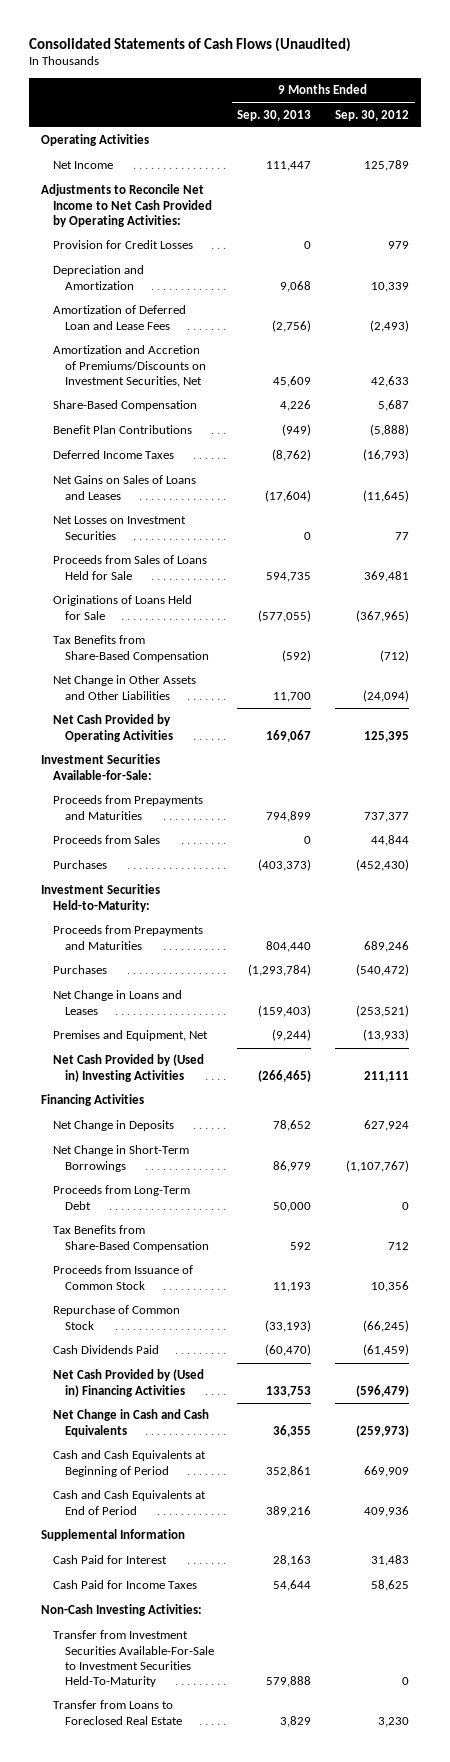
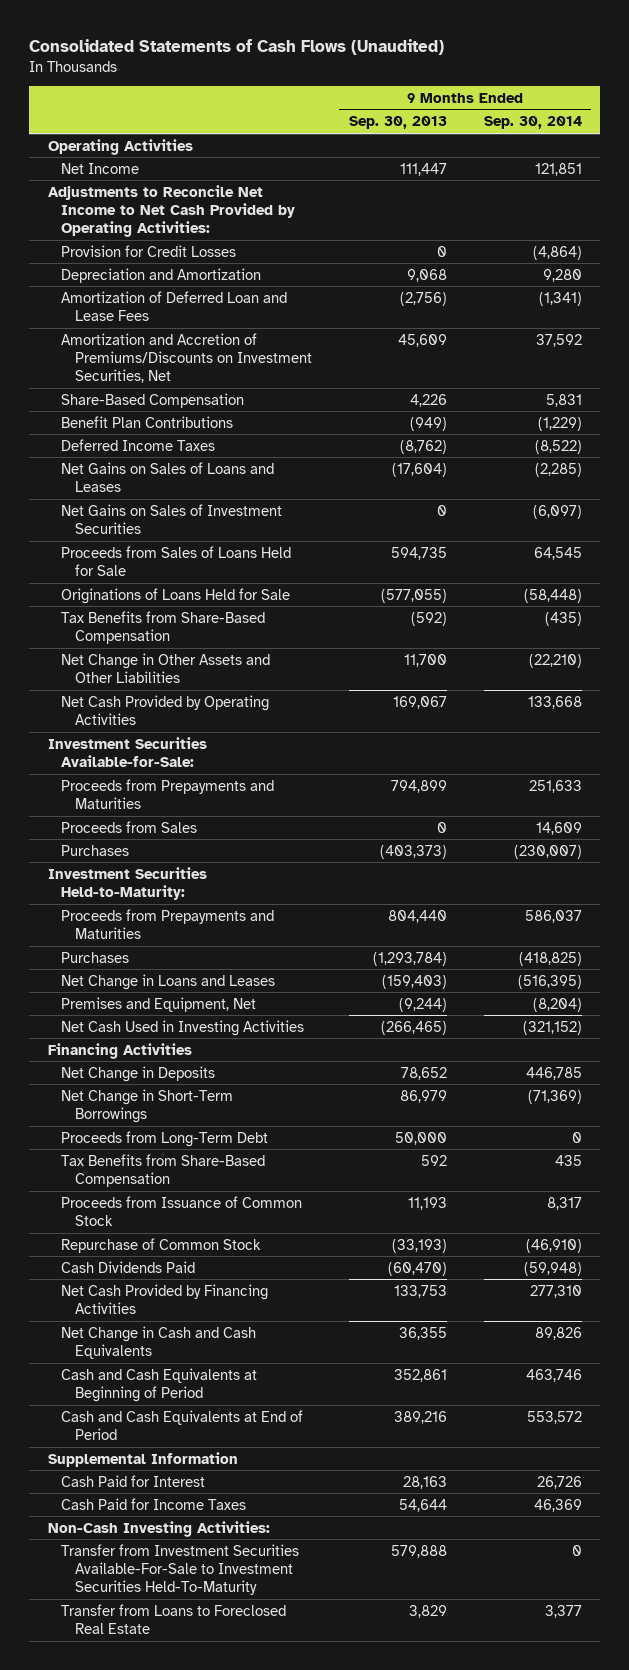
- | 9 Months Ended Sep. 30, 2013 | 9 Months Ended Sep. 30, 2012
+ | 9 Months Ended Sep. 30, 2013 | 9 Months Ended Sep. 30, 2014
- Net Losses on Investment Securities | 0 | 77
+ Net Gains on Sales of Investment Securities | 0 | (6,097)
- Net Cash Provided by (Used in) Investing Activities | (266,465) | 211,111
+ Net Cash Used in Investing Activities | (266,465) | (321,152)
- Net Cash Provided by (Used in) Financing Activities | 133,753 | (596,479)
+ Net Cash Provided by Financing Activities | 133,753 | 277,310

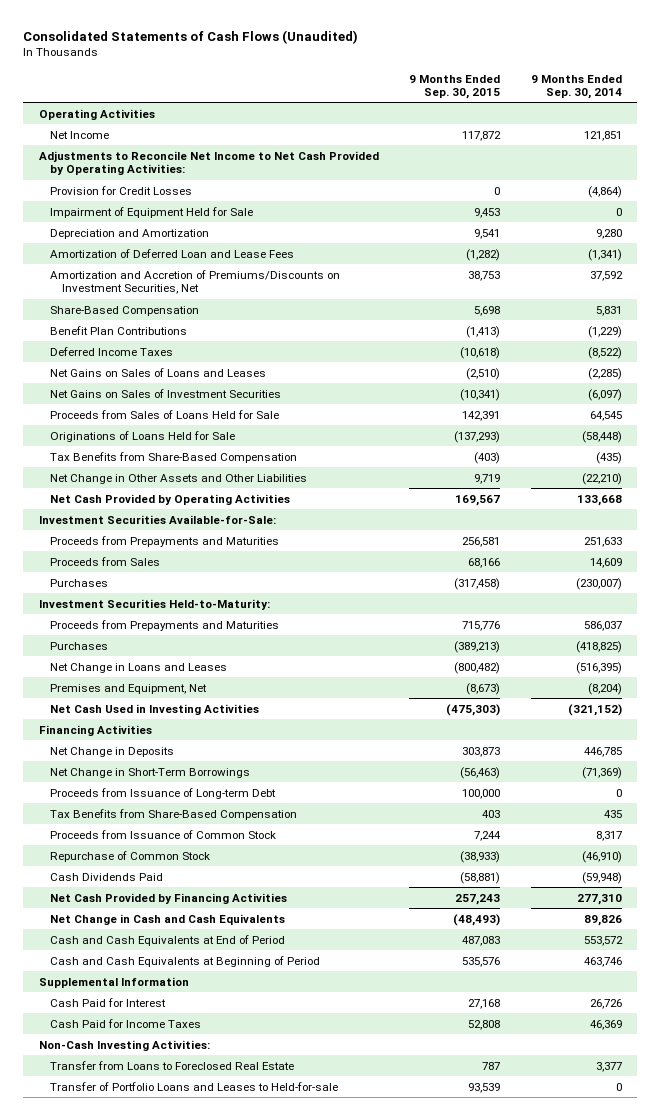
- | 9 Months Ended Sep. 30, 2013 | 9 Months Ended Sep. 30, 2014
+ | 9 Months Ended Sep. 30, 2015 | 9 Months Ended Sep. 30, 2014
+ Impairment of Equipment Held for Sale | 9,453 | 0
- Proceeds from Long-Term Debt | 50,000 | 0
+ Proceeds from Issuance of Long-term Debt | 100,000 | 0
moved down: Cash and Cash Equivalents at Beginning of Period | 535,576 | 463,746
- Transfer from Investment Securities Available-For-Sale to Investment Securities Held-To-Maturity | 579,888 | 0
+ Transfer of Portfolio Loans and Leases to Held-for-sale | 93,539 | 0

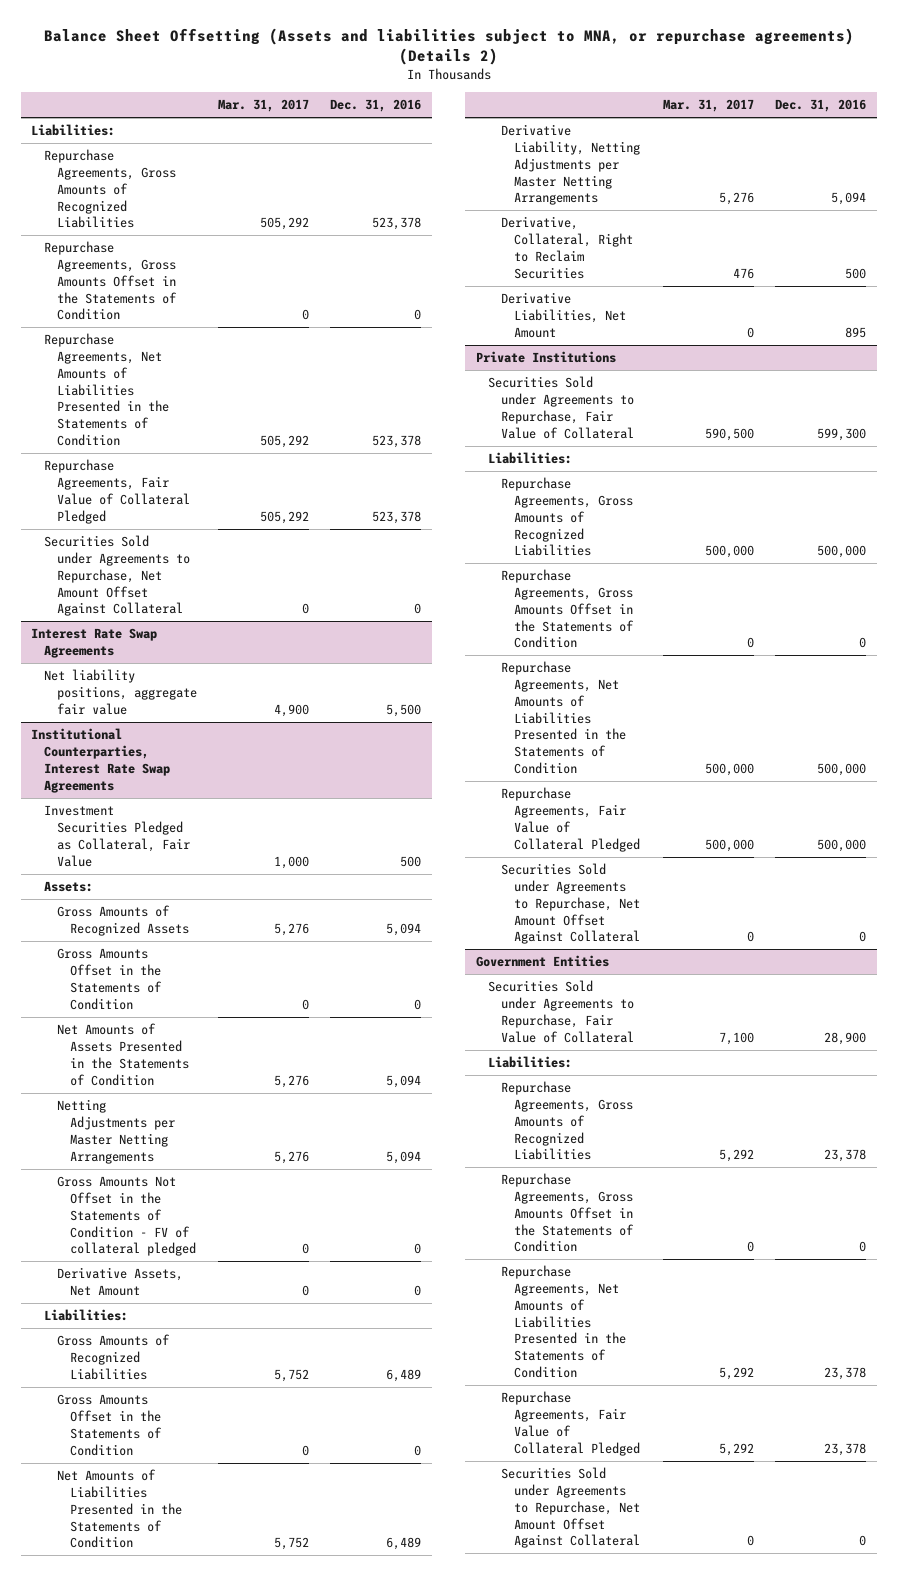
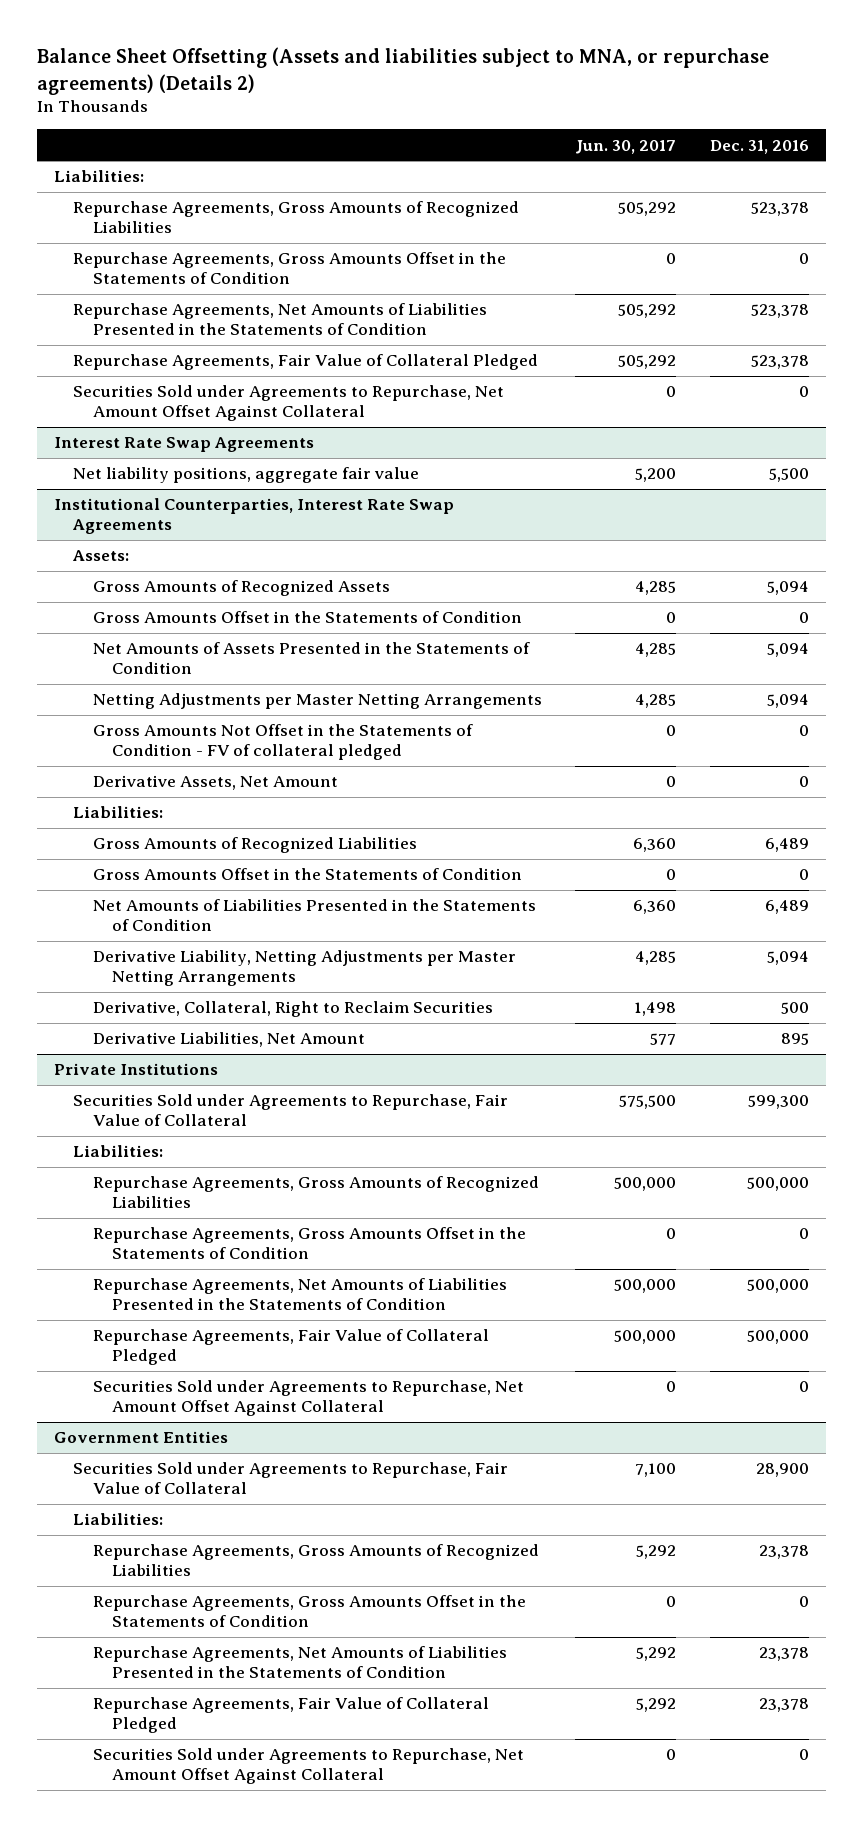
- | Mar. 31, 2017 | Dec. 31, 2016
+ | Jun. 30, 2017 | Dec. 31, 2016
@ Institutional Counterparties, Interest Rate Swap Agreements
- Investment Securities Pledged as Collateral, Fair Value | 1,000 | 500

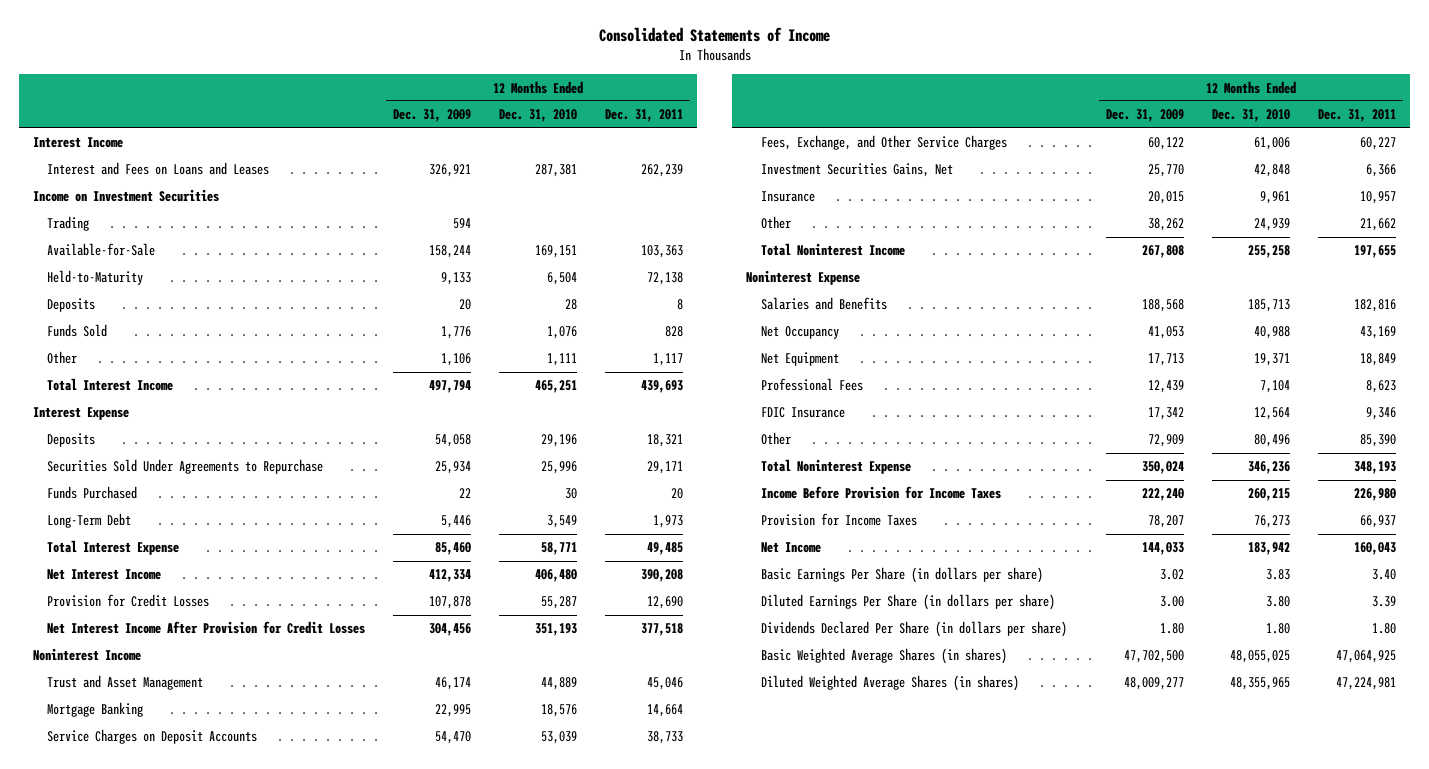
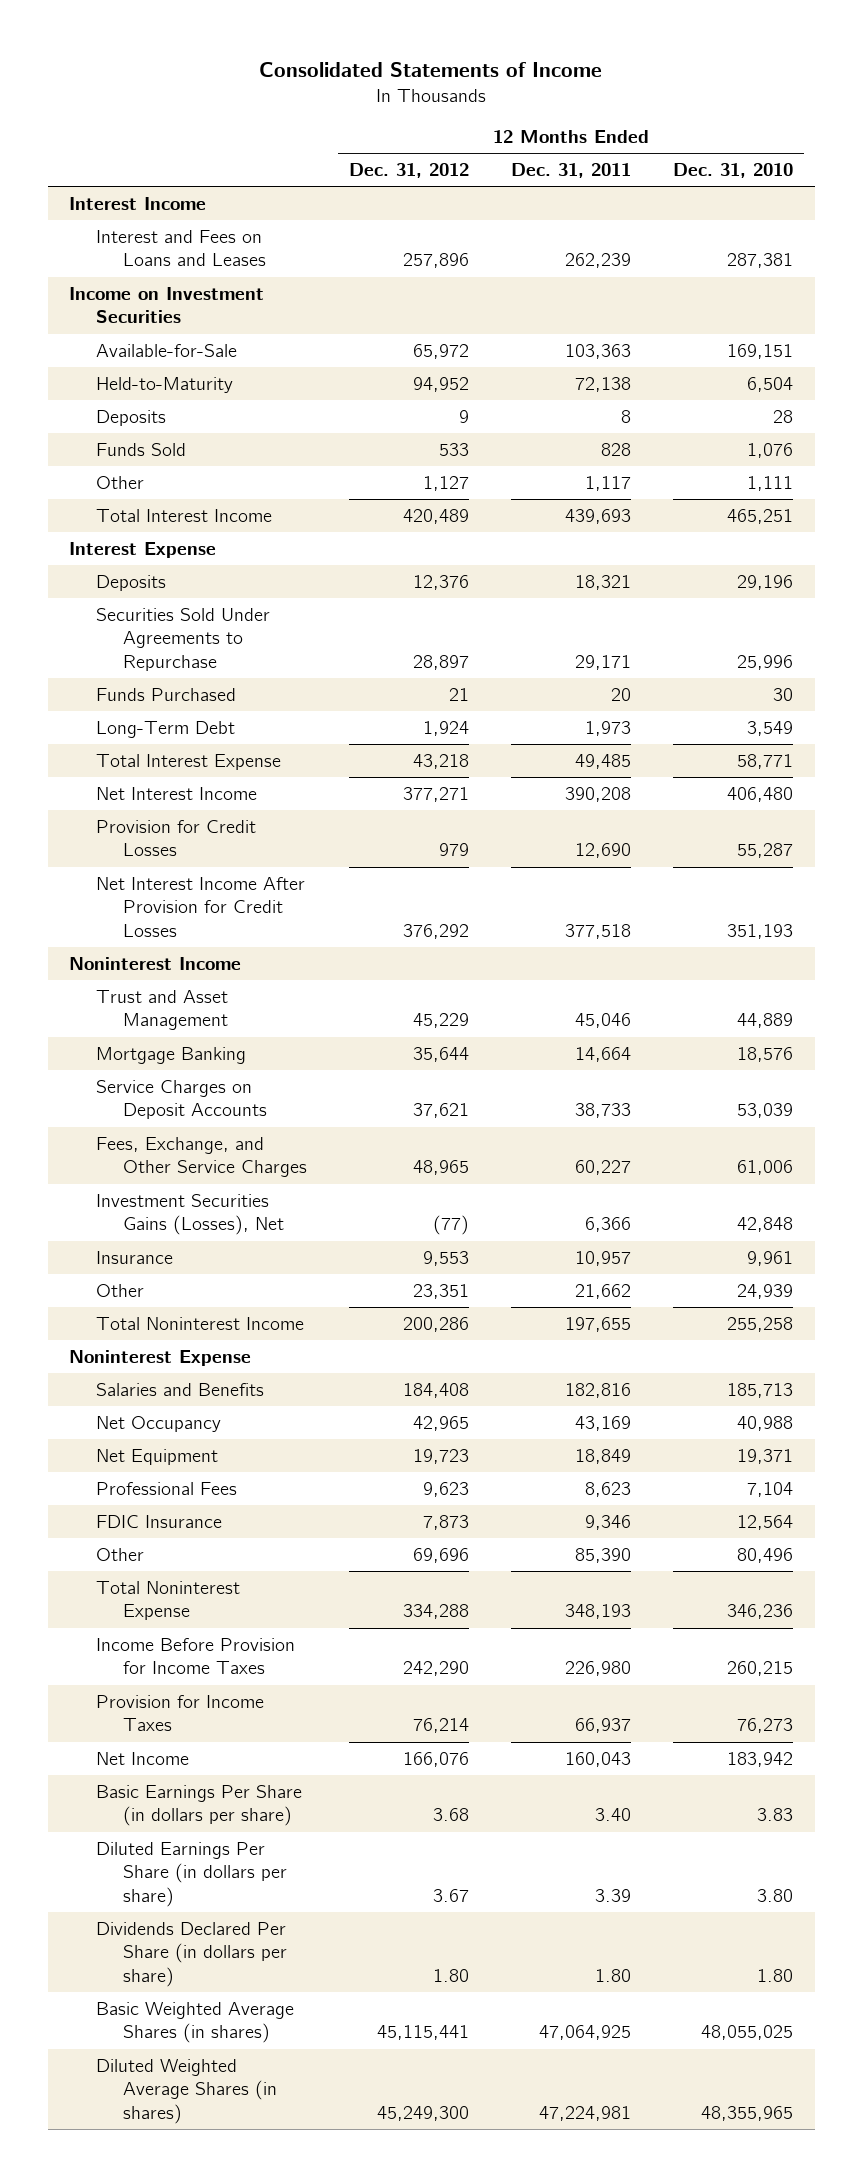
- | 12 Months Ended Dec. 31, 2009 | 12 Months Ended Dec. 31, 2010 | 12 Months Ended Dec. 31, 2011
+ | 12 Months Ended Dec. 31, 2012 | 12 Months Ended Dec. 31, 2011 | 12 Months Ended Dec. 31, 2010
- Trading | 594 | |
- Investment Securities Gains, Net | 25,770 | 42,848 | 6,366
+ Investment Securities Gains (Losses), Net | (77) | 6,366 | 42,848

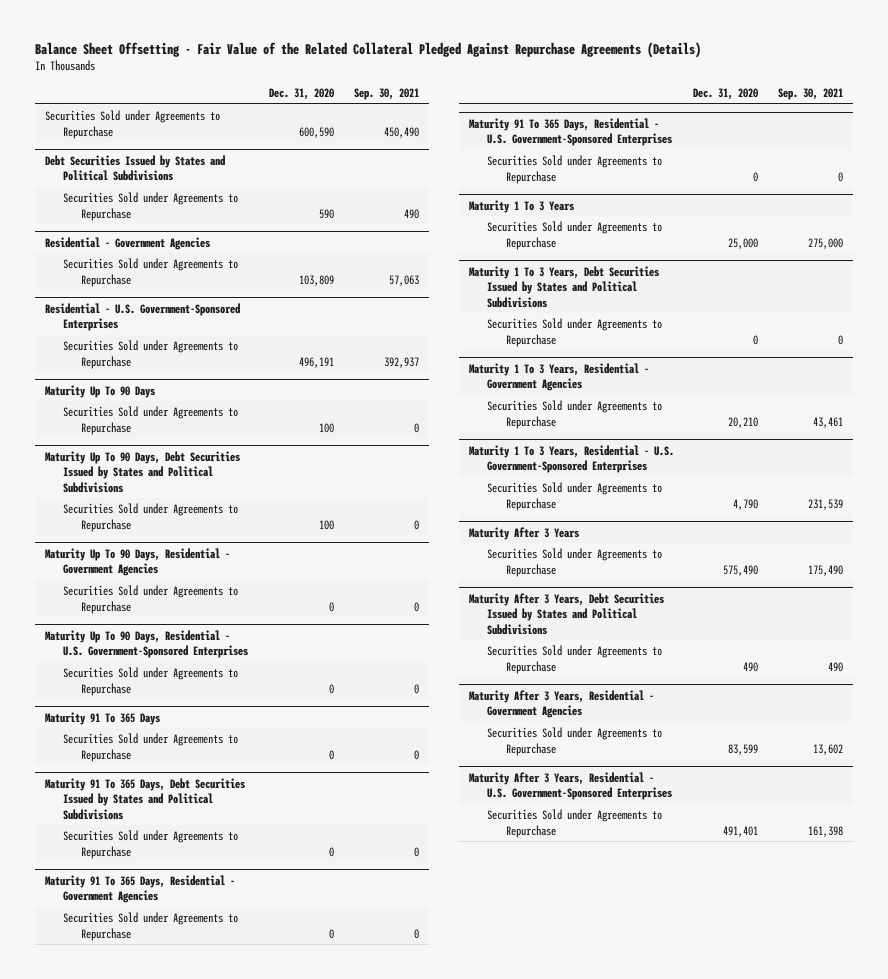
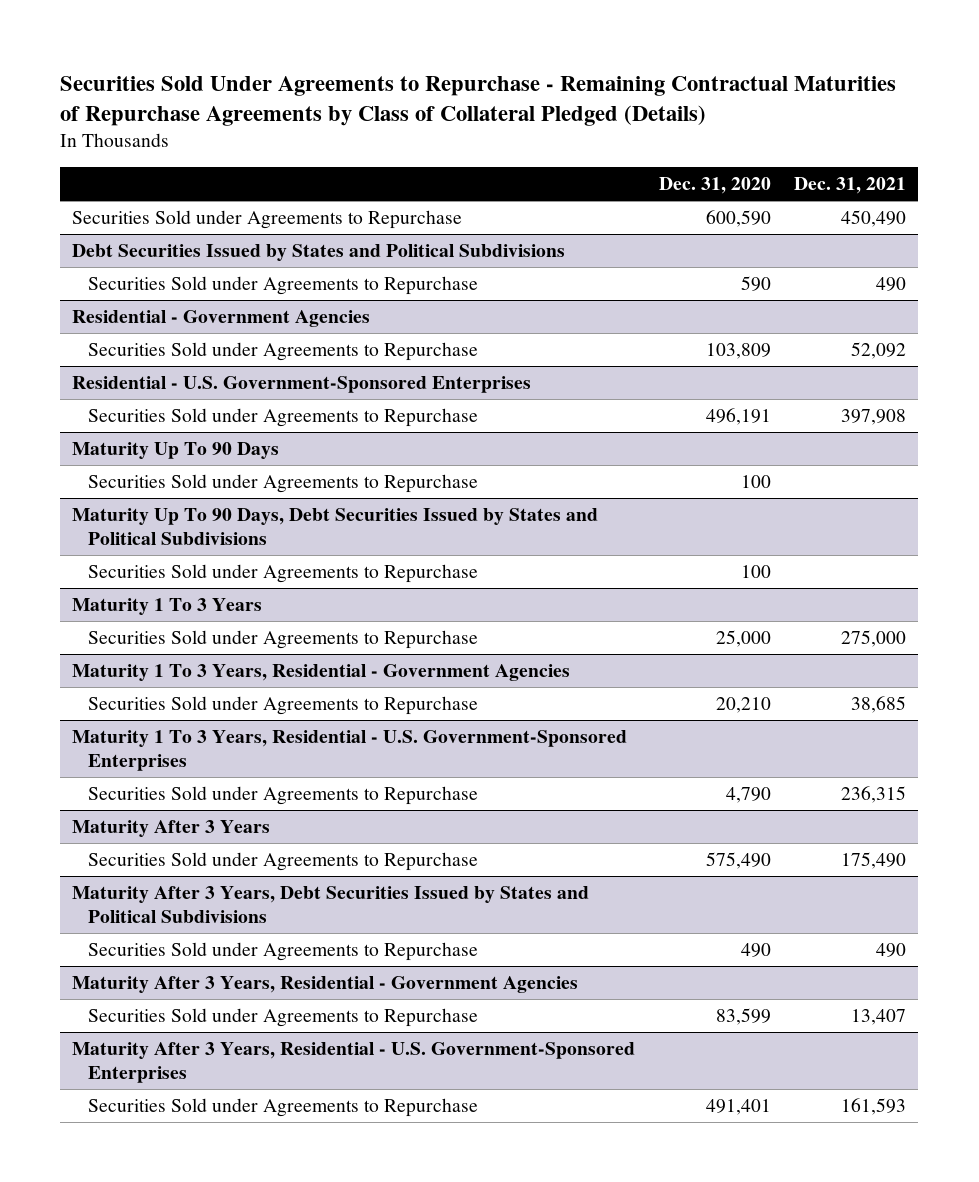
- Balance Sheet Offsetting - Fair Value of the Related Collateral Pledged Against Repurchase Agreements (Details)
+ Securities Sold Under Agreements to Repurchase - Remaining Contractual Maturities of Repurchase Agreements by Class of Collateral Pledged (Details)
- | Dec. 31, 2020 | Sep. 30, 2021
+ | Dec. 31, 2020 | Dec. 31, 2021
- Maturity Up To 90 Days, Residential - Government Agencies
- Securities Sold under Agreements to Repurchase | 0 | 0
- Maturity Up To 90 Days, Residential - U.S. Government-Sponsored Enterprises
- Securities Sold under Agreements to Repurchase | 0 | 0
- Maturity 91 To 365 Days
- Securities Sold under Agreements to Repurchase | 0 | 0
- Maturity 91 To 365 Days, Debt Securities Issued by States and Political Subdivisions
- Securities Sold under Agreements to Repurchase | 0 | 0
- Maturity 91 To 365 Days, Residential - Government Agencies
- Securities Sold under Agreements to Repurchase | 0 | 0
- Maturity 91 To 365 Days, Residential - U.S. Government-Sponsored Enterprises
- Securities Sold under Agreements to Repurchase | 0 | 0
- Maturity 1 To 3 Years, Debt Securities Issued by States and Political Subdivisions
- Securities Sold under Agreements to Repurchase | 0 | 0

